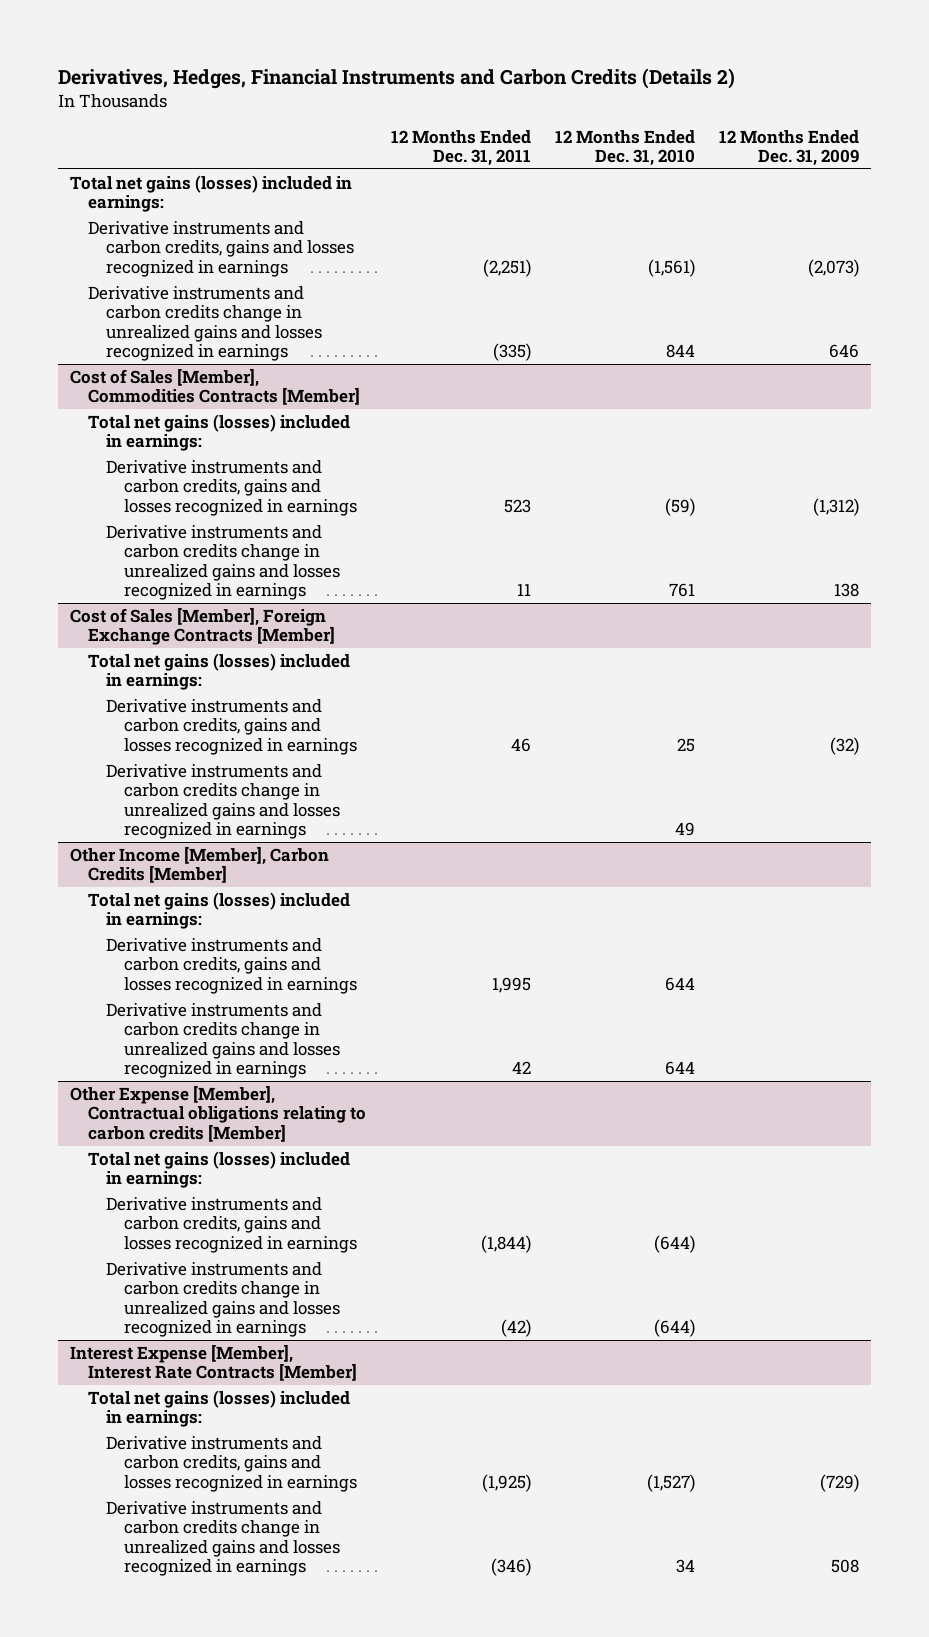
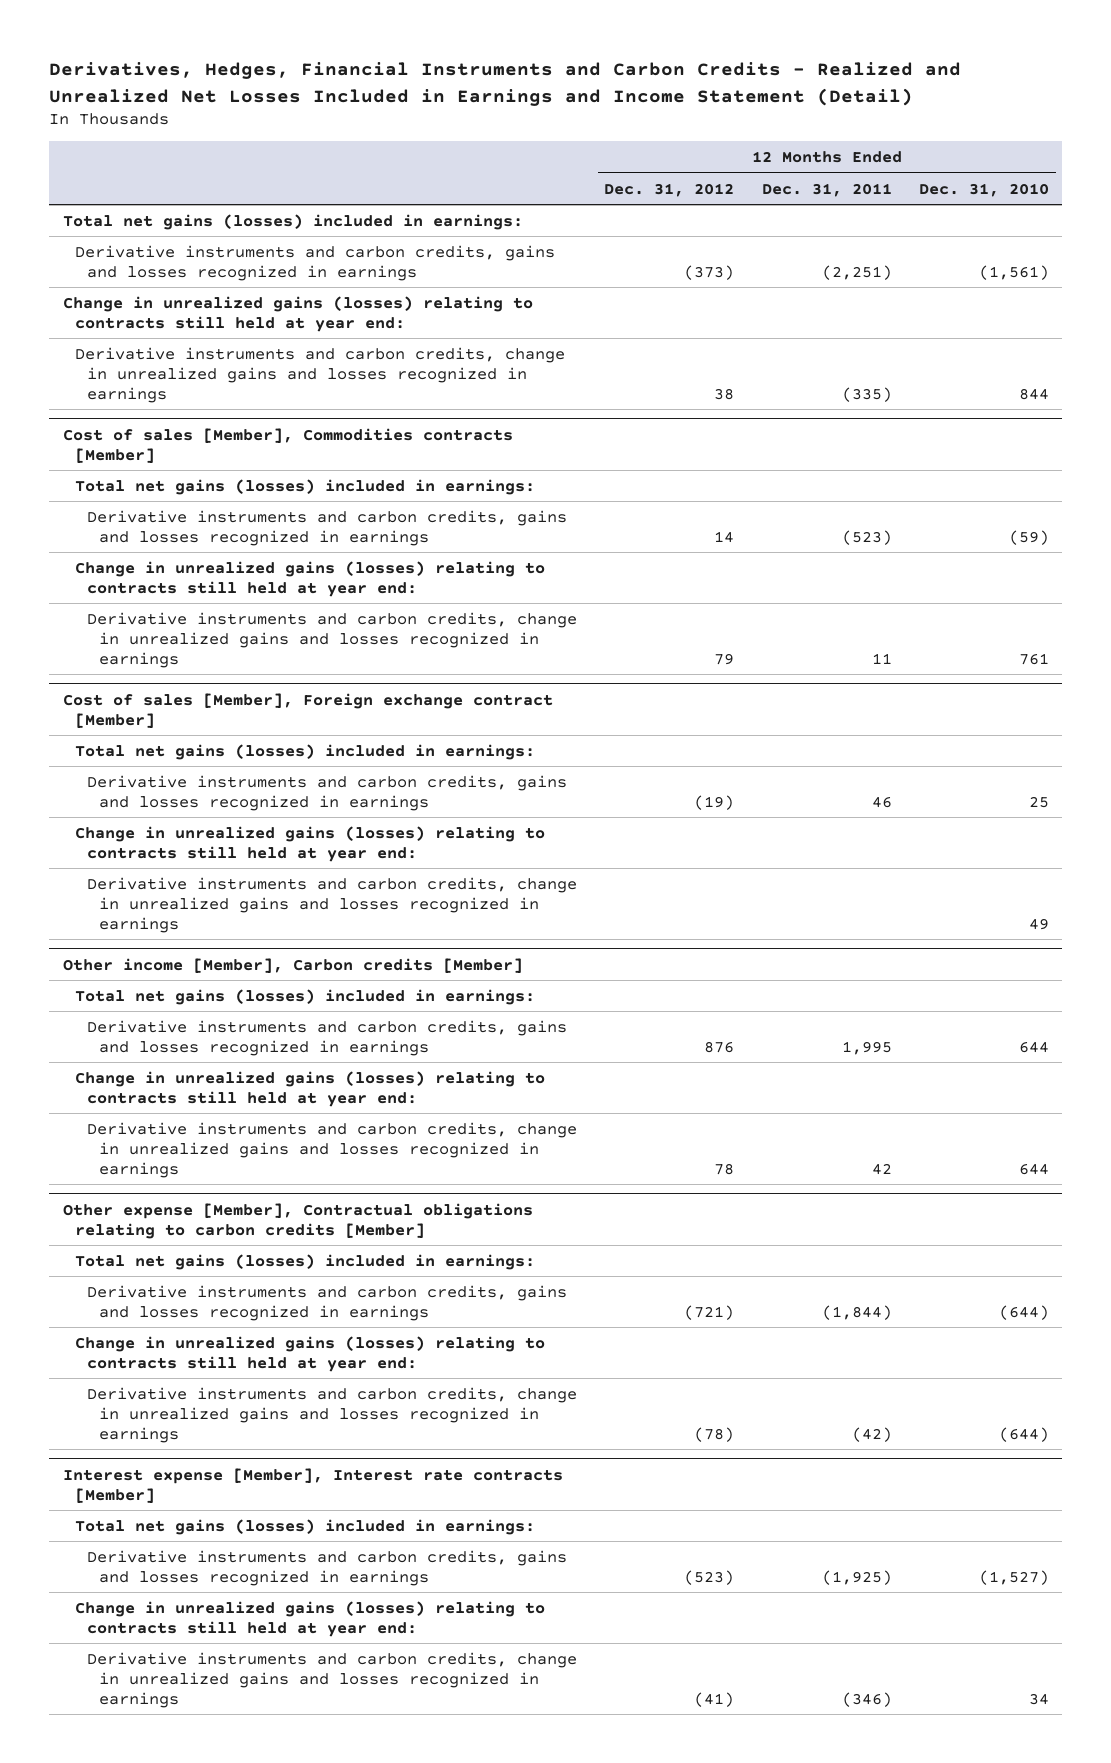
- Derivatives, Hedges, Financial Instruments and Carbon Credits (Details 2)
+ Derivatives, Hedges, Financial Instruments and Carbon Credits - Realized and Unrealized Net Losses Included in Earnings and Income Statement (Detail)
- | 12 Months Ended Dec. 31, 2011 | 12 Months Ended Dec. 31, 2010 | 12 Months Ended Dec. 31, 2009
+ | 12 Months Ended Dec. 31, 2012 | 12 Months Ended Dec. 31, 2011 | 12 Months Ended Dec. 31, 2010
- Derivative instruments and carbon credits change in unrealized gains and losses recognized in earnings | (335) | 844 | 646
- Cost of Sales [Member], Commodities Contracts [Member]
+ Change in unrealized gains (losses) relating to contracts still held at year end:
+ Derivative instruments and carbon credits, change in unrealized gains and losses recognized in earnings | 38 | (335) | 844
+ Cost of sales [Member], Commodities contracts [Member]
- Derivative instruments and carbon credits, gains and losses recognized in earnings | 523 | (59) | (1,312)
- Derivative instruments and carbon credits change in unrealized gains and losses recognized in earnings | 11 | 761 | 138
- Cost of Sales [Member], Foreign Exchange Contracts [Member]
+ Derivative instruments and carbon credits, gains and losses recognized in earnings | 14 | (523) | (59)
+ Change in unrealized gains (losses) relating to contracts still held at year end:
+ Derivative instruments and carbon credits, change in unrealized gains and losses recognized in earnings | 79 | 11 | 761
+ Cost of sales [Member], Foreign exchange contract [Member]
- Derivative instruments and carbon credits change in unrealized gains and losses recognized in earnings | | 49 |
- Other Income [Member], Carbon Credits [Member]
+ Change in unrealized gains (losses) relating to contracts still held at year end:
+ Derivative instruments and carbon credits, change in unrealized gains and losses recognized in earnings | | | 49
+ Other income [Member], Carbon credits [Member]
- Derivative instruments and carbon credits change in unrealized gains and losses recognized in earnings | 42 | 644 |
- Other Expense [Member], Contractual obligations relating to carbon credits [Member]
+ Change in unrealized gains (losses) relating to contracts still held at year end:
+ Derivative instruments and carbon credits, change in unrealized gains and losses recognized in earnings | 78 | 42 | 644
+ Other expense [Member], Contractual obligations relating to carbon credits [Member]
- Derivative instruments and carbon credits change in unrealized gains and losses recognized in earnings | (42) | (644) |
- Interest Expense [Member], Interest Rate Contracts [Member]
+ Change in unrealized gains (losses) relating to contracts still held at year end:
+ Derivative instruments and carbon credits, change in unrealized gains and losses recognized in earnings | (78) | (42) | (644)
+ Interest expense [Member], Interest rate contracts [Member]
- Derivative instruments and carbon credits change in unrealized gains and losses recognized in earnings | (346) | 34 | 508
+ Change in unrealized gains (losses) relating to contracts still held at year end:
+ Derivative instruments and carbon credits, change in unrealized gains and losses recognized in earnings | (41) | (346) | 34

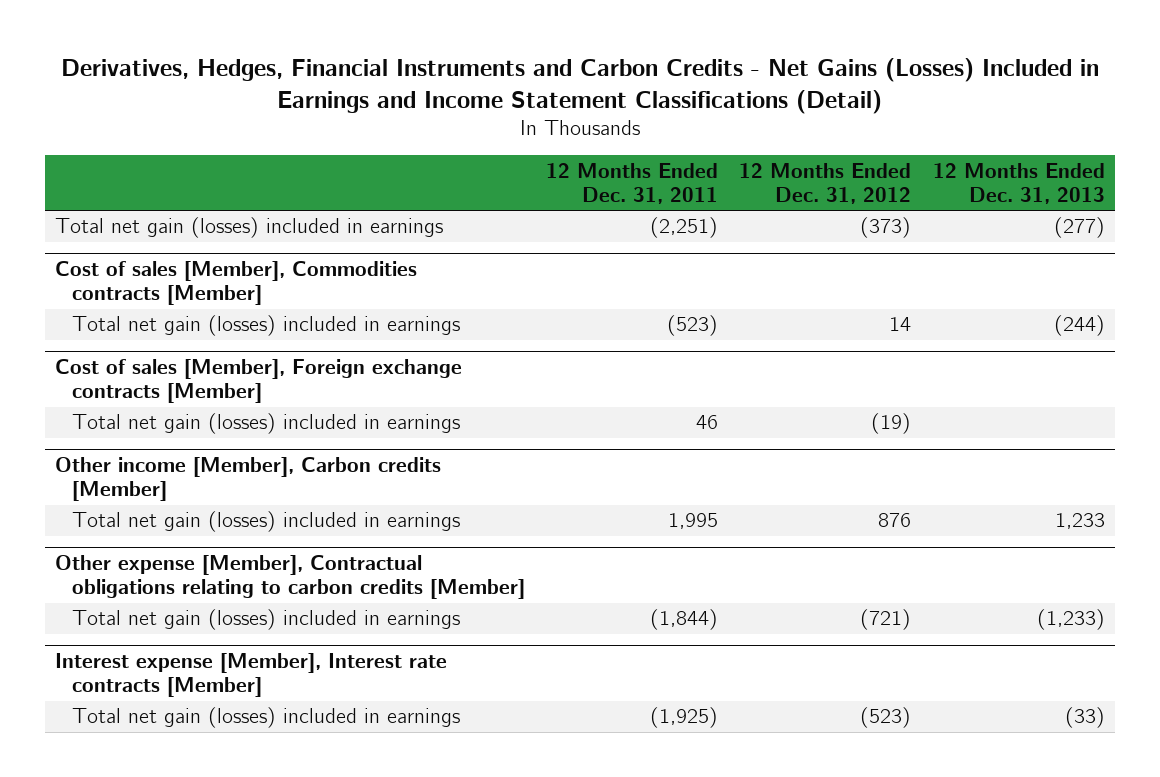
- Derivatives, Hedges, Financial Instruments and Carbon Credits - Realized and Unrealized Net Losses Included in Earnings and Income Statement (Detail)
+ Derivatives, Hedges, Financial Instruments and Carbon Credits - Net Gains (Losses) Included in Earnings and Income Statement Classifications (Detail)
- | 12 Months Ended Dec. 31, 2012 | 12 Months Ended Dec. 31, 2011 | 12 Months Ended Dec. 31, 2010
+ | 12 Months Ended Dec. 31, 2011 | 12 Months Ended Dec. 31, 2012 | 12 Months Ended Dec. 31, 2013
- Total net gains (losses) included in earnings:
- Derivative instruments and carbon credits, gains and losses recognized in earnings | (373) | (2,251) | (1,561)
- Change in unrealized gains (losses) relating to contracts still held at year end:
- Derivative instruments and carbon credits, change in unrealized gains and losses recognized in earnings | 38 | (335) | 844
+ Total net gain (losses) included in earnings | (2,251) | (373) | (277)
@ Cost of sales [Member], Commodities contracts [Member]
- Total net gains (losses) included in earnings:
- Derivative instruments and carbon credits, gains and losses recognized in earnings | 14 | (523) | (59)
- Change in unrealized gains (losses) relating to contracts still held at year end:
- Derivative instruments and carbon credits, change in unrealized gains and losses recognized in earnings | 79 | 11 | 761
- Cost of sales [Member], Foreign exchange contract [Member]
- Total net gains (losses) included in earnings:
- Derivative instruments and carbon credits, gains and losses recognized in earnings | (19) | 46 | 25
- Change in unrealized gains (losses) relating to contracts still held at year end:
- Derivative instruments and carbon credits, change in unrealized gains and losses recognized in earnings | | | 49
@ Cost of sales [Member], Commodities contracts [Member]
+ Total net gain (losses) included in earnings | (523) | 14 | (244)
+ Cost of sales [Member], Foreign exchange contracts [Member]
+ Total net gain (losses) included in earnings | 46 | (19) |
@ Other income [Member], Carbon credits [Member]
- Total net gains (losses) included in earnings:
- Derivative instruments and carbon credits, gains and losses recognized in earnings | 876 | 1,995 | 644
- Change in unrealized gains (losses) relating to contracts still held at year end:
- Derivative instruments and carbon credits, change in unrealized gains and losses recognized in earnings | 78 | 42 | 644
+ Total net gain (losses) included in earnings | 1,995 | 876 | 1,233
@ Other expense [Member], Contractual obligations relating to carbon credits [Member]
- Total net gains (losses) included in earnings:
- Derivative instruments and carbon credits, gains and losses recognized in earnings | (721) | (1,844) | (644)
- Change in unrealized gains (losses) relating to contracts still held at year end:
- Derivative instruments and carbon credits, change in unrealized gains and losses recognized in earnings | (78) | (42) | (644)
+ Total net gain (losses) included in earnings | (1,844) | (721) | (1,233)
@ Interest expense [Member], Interest rate contracts [Member]
- Total net gains (losses) included in earnings:
- Derivative instruments and carbon credits, gains and losses recognized in earnings | (523) | (1,925) | (1,527)
- Change in unrealized gains (losses) relating to contracts still held at year end:
- Derivative instruments and carbon credits, change in unrealized gains and losses recognized in earnings | (41) | (346) | 34
+ Total net gain (losses) included in earnings | (1,925) | (523) | (33)

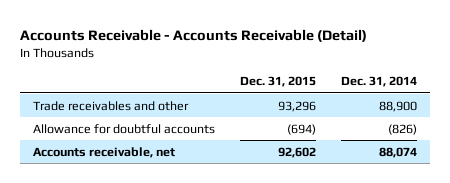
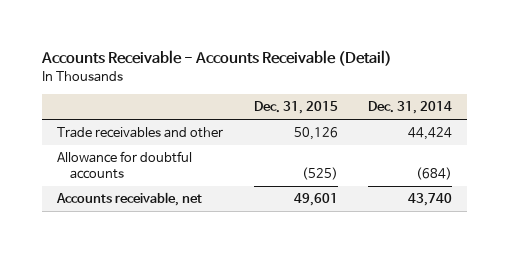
- Trade receivables and other | 93,296 | 88,900
- Allowance for doubtful accounts | (694) | (826)
- Accounts receivable, net | 92,602 | 88,074
+ Trade receivables and other | 50,126 | 44,424
+ Allowance for doubtful accounts | (525) | (684)
+ Accounts receivable, net | 49,601 | 43,740

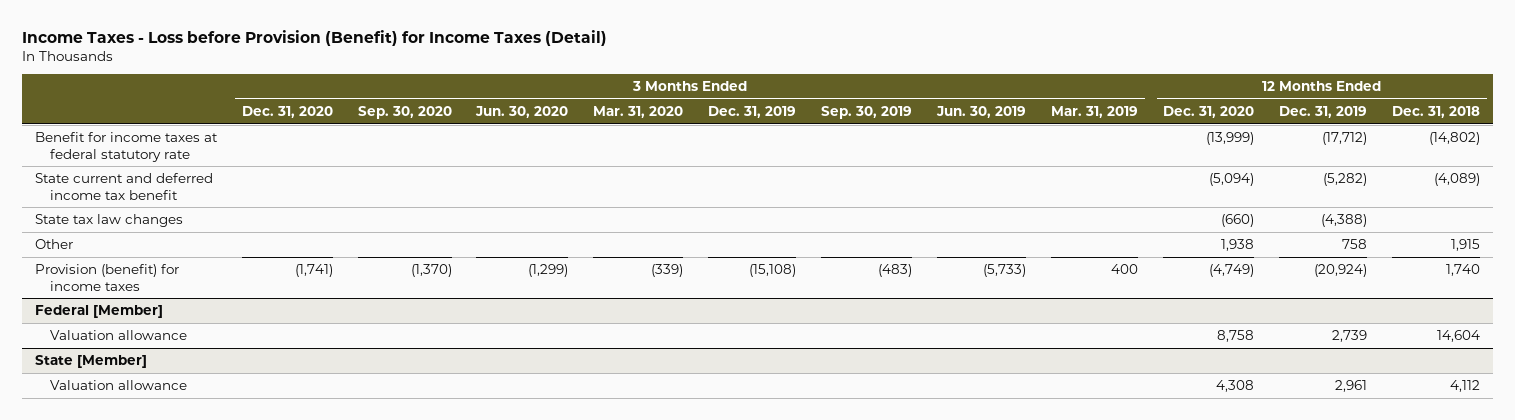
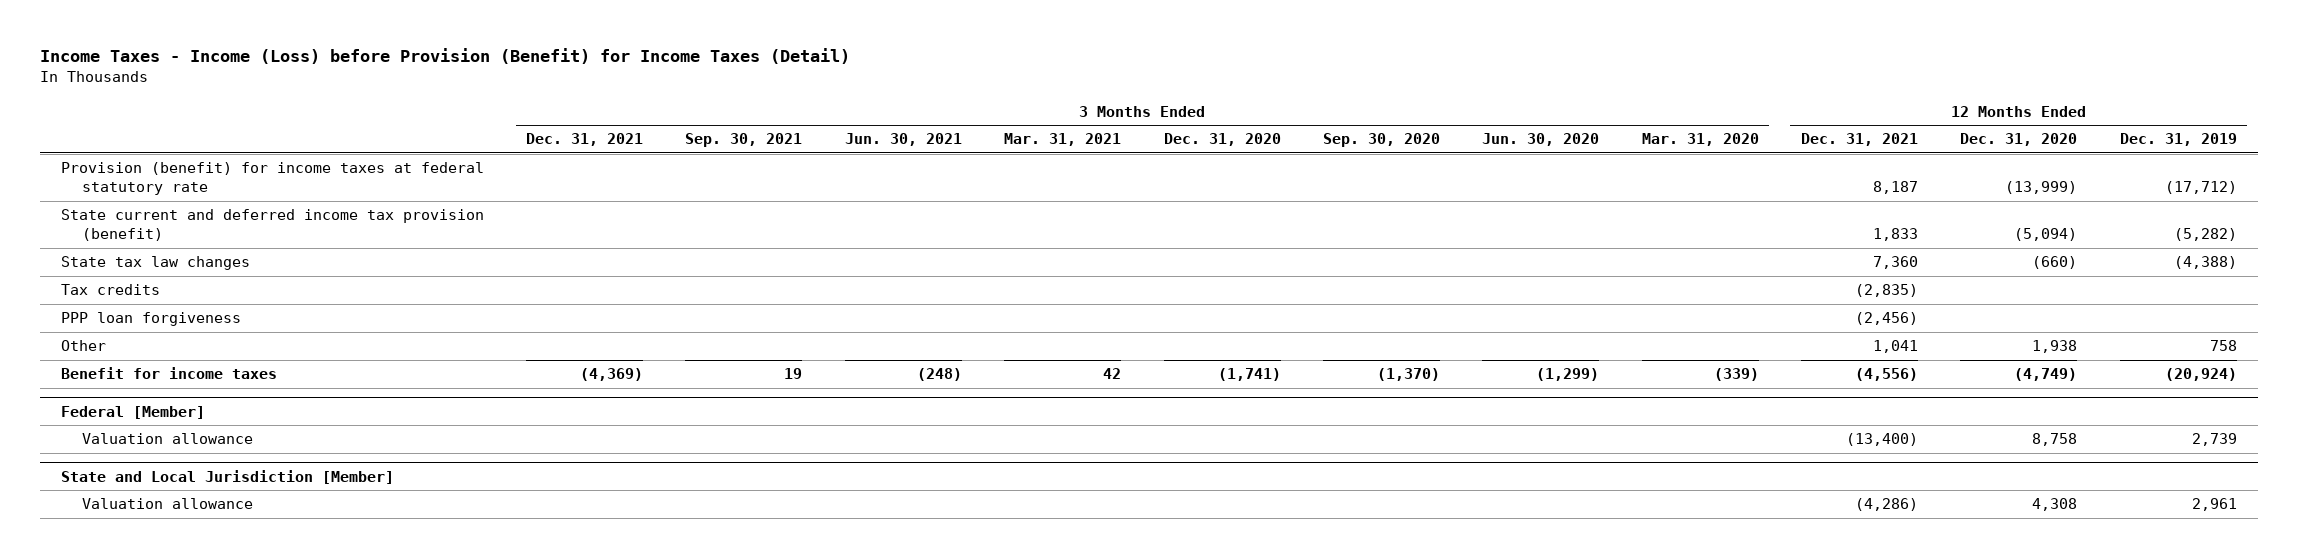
- Income Taxes - Loss before Provision (Benefit) for Income Taxes (Detail)
+ Income Taxes - Income (Loss) before Provision (Benefit) for Income Taxes (Detail)
- | 3 Months Ended Dec. 31, 2020 | 3 Months Ended Sep. 30, 2020 | 3 Months Ended Jun. 30, 2020 | 3 Months Ended Mar. 31, 2020 | 3 Months Ended Dec. 31, 2019 | 3 Months Ended Sep. 30, 2019 | 3 Months Ended Jun. 30, 2019 | 3 Months Ended Mar. 31, 2019 | 12 Months Ended Dec. 31, 2020 | 12 Months Ended Dec. 31, 2019 | 12 Months Ended Dec. 31, 2018
+ | 3 Months Ended Dec. 31, 2021 | 3 Months Ended Sep. 30, 2021 | 3 Months Ended Jun. 30, 2021 | 3 Months Ended Mar. 31, 2021 | 3 Months Ended Dec. 31, 2020 | 3 Months Ended Sep. 30, 2020 | 3 Months Ended Jun. 30, 2020 | 3 Months Ended Mar. 31, 2020 | 12 Months Ended Dec. 31, 2021 | 12 Months Ended Dec. 31, 2020 | 12 Months Ended Dec. 31, 2019
- Benefit for income taxes at federal statutory rate | | | | | | | | | (13,999) | (17,712) | (14,802)
- State current and deferred income tax benefit | | | | | | | | | (5,094) | (5,282) | (4,089)
+ Provision (benefit) for income taxes at federal statutory rate | | | | | | | | | 8,187 | (13,999) | (17,712)
+ State current and deferred income tax provision (benefit) | | | | | | | | | 1,833 | (5,094) | (5,282)
+ Tax credits | | | | | | | | | (2,835) | |
+ PPP loan forgiveness | | | | | | | | | (2,456) | |
- Provision (benefit) for income taxes | (1,741) | (1,370) | (1,299) | (339) | (15,108) | (483) | (5,733) | 400 | (4,749) | (20,924) | 1,740
+ Benefit for income taxes | (4,369) | 19 | (248) | 42 | (1,741) | (1,370) | (1,299) | (339) | (4,556) | (4,749) | (20,924)
- State [Member]
+ State and Local Jurisdiction [Member]

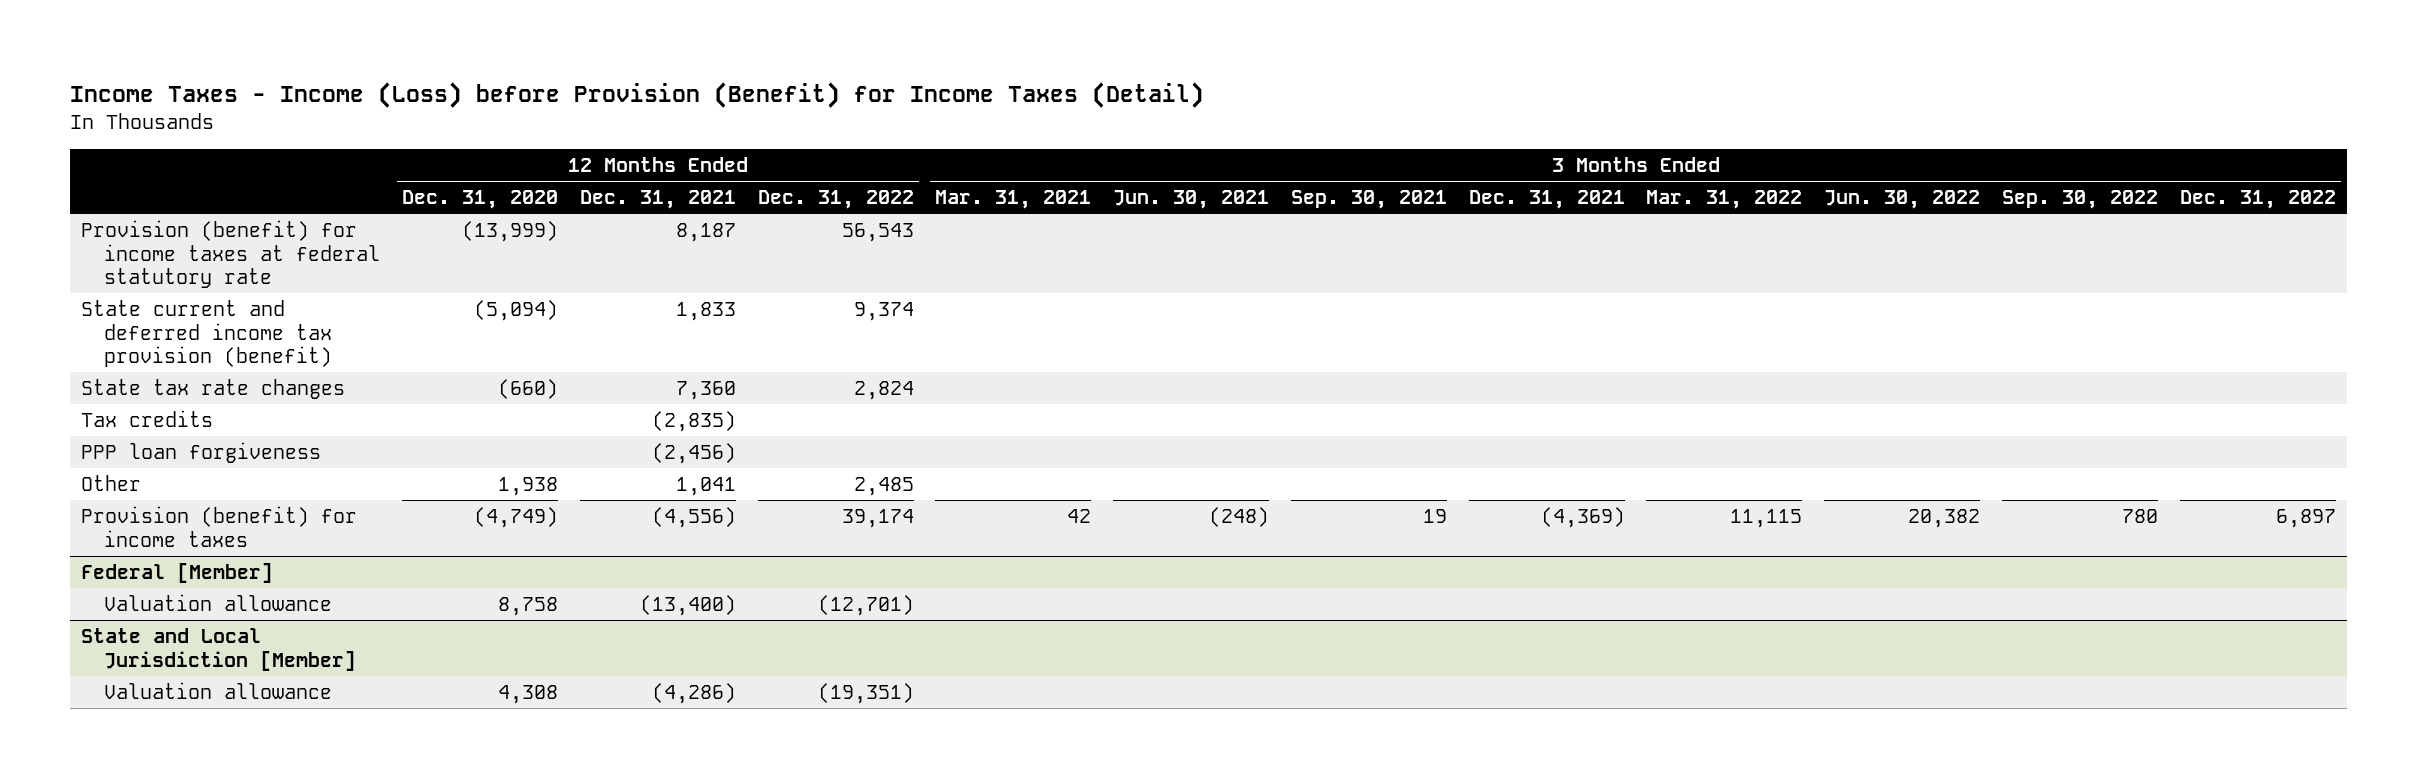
- | 3 Months Ended Dec. 31, 2021 | 3 Months Ended Sep. 30, 2021 | 3 Months Ended Jun. 30, 2021 | 3 Months Ended Mar. 31, 2021 | 3 Months Ended Dec. 31, 2020 | 3 Months Ended Sep. 30, 2020 | 3 Months Ended Jun. 30, 2020 | 3 Months Ended Mar. 31, 2020 | 12 Months Ended Dec. 31, 2021 | 12 Months Ended Dec. 31, 2020 | 12 Months Ended Dec. 31, 2019
+ | 12 Months Ended Dec. 31, 2020 | 12 Months Ended Dec. 31, 2021 | 12 Months Ended Dec. 31, 2022 | 3 Months Ended Mar. 31, 2021 | 3 Months Ended Jun. 30, 2021 | 3 Months Ended Sep. 30, 2021 | 3 Months Ended Dec. 31, 2021 | 3 Months Ended Mar. 31, 2022 | 3 Months Ended Jun. 30, 2022 | 3 Months Ended Sep. 30, 2022 | 3 Months Ended Dec. 31, 2022
- State tax law changes | | | | | | | | | 7,360 | (660) | (4,388)
+ State tax rate changes | (660) | 7,360 | 2,824 | | | | | | | |
- Benefit for income taxes | (4,369) | 19 | (248) | 42 | (1,741) | (1,370) | (1,299) | (339) | (4,556) | (4,749) | (20,924)
+ Provision (benefit) for income taxes | (4,749) | (4,556) | 39,174 | 42 | (248) | 19 | (4,369) | 11,115 | 20,382 | 780 | 6,897

